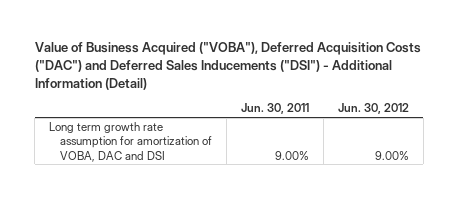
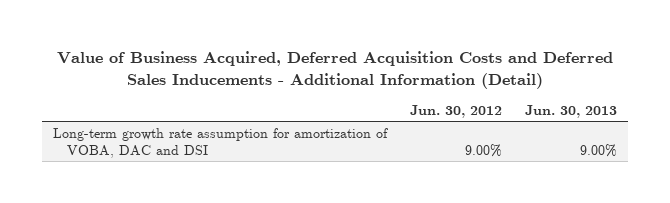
- Value of Business Acquired ("VOBA"), Deferred Acquisition Costs ("DAC") and Deferred Sales Inducements ("DSI") - Additional Information (Detail)
+ Value of Business Acquired, Deferred Acquisition Costs and Deferred Sales Inducements - Additional Information (Detail)
- | Jun. 30, 2011 | Jun. 30, 2012
+ | Jun. 30, 2012 | Jun. 30, 2013
- Long term growth rate assumption for amortization of VOBA, DAC and DSI | 9.00% | 9.00%
+ Long-term growth rate assumption for amortization of VOBA, DAC and DSI | 9.00% | 9.00%

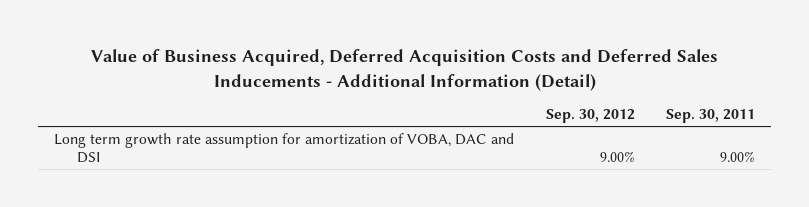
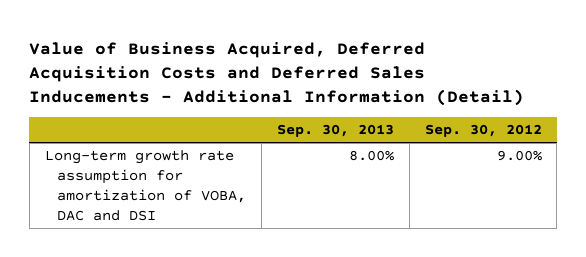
- | Sep. 30, 2012 | Sep. 30, 2011
+ | Sep. 30, 2013 | Sep. 30, 2012
- Long term growth rate assumption for amortization of VOBA, DAC and DSI | 9.00% | 9.00%
+ Long-term growth rate assumption for amortization of VOBA, DAC and DSI | 8.00% | 9.00%

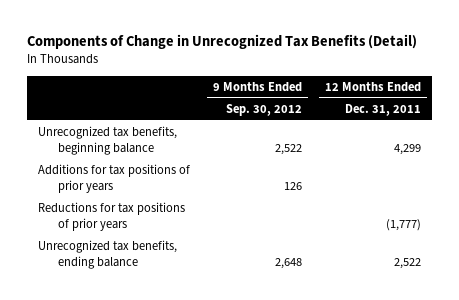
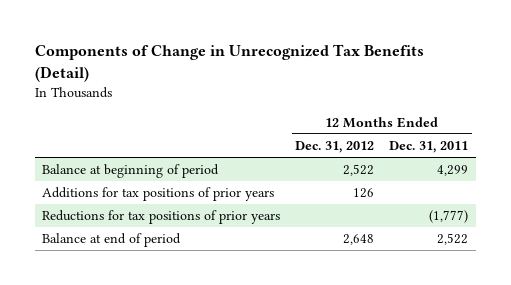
- | 9 Months Ended Sep. 30, 2012 | 12 Months Ended Dec. 31, 2011
+ | 12 Months Ended Dec. 31, 2012 | 12 Months Ended Dec. 31, 2011
- Unrecognized tax benefits, beginning balance | 2,522 | 4,299
+ Balance at beginning of period | 2,522 | 4,299
- Unrecognized tax benefits, ending balance | 2,648 | 2,522
+ Balance at end of period | 2,648 | 2,522

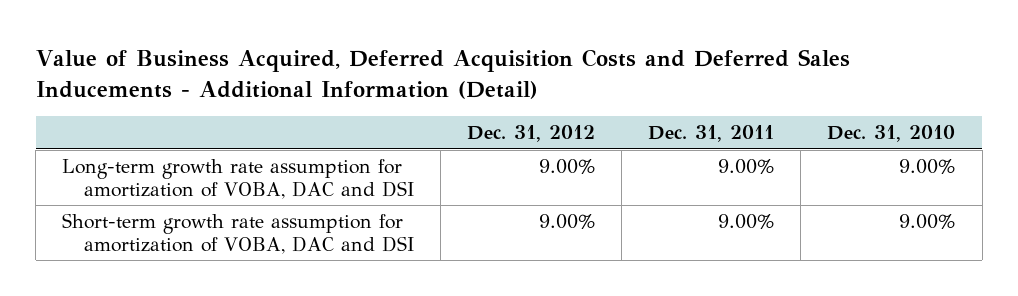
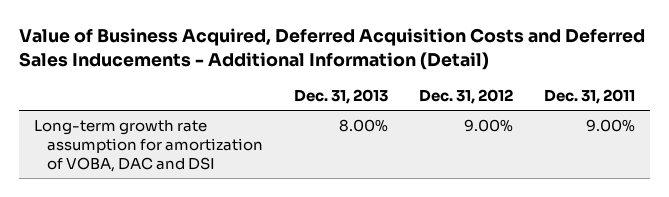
- | Dec. 31, 2012 | Dec. 31, 2011 | Dec. 31, 2010
+ | Dec. 31, 2013 | Dec. 31, 2012 | Dec. 31, 2011
- Short-term growth rate assumption for amortization of VOBA, DAC and DSI | 9.00% | 9.00% | 9.00%

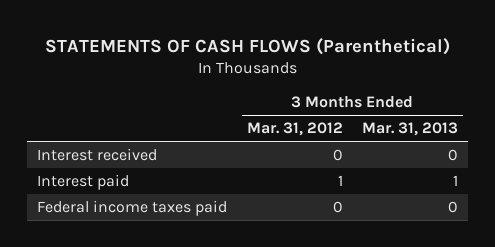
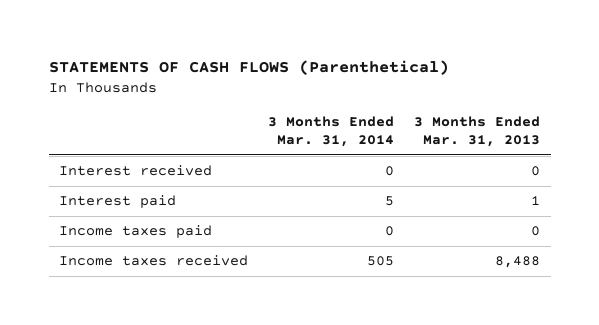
- | 3 Months Ended Mar. 31, 2012 | 3 Months Ended Mar. 31, 2013
+ | 3 Months Ended Mar. 31, 2014 | 3 Months Ended Mar. 31, 2013
- Federal income taxes paid | 0 | 0
+ Income taxes paid | 0 | 0
+ Income taxes received | 505 | 8,488

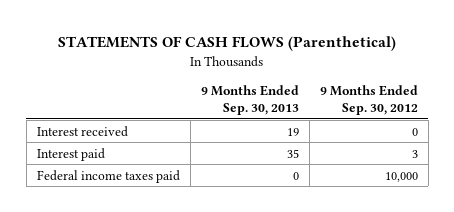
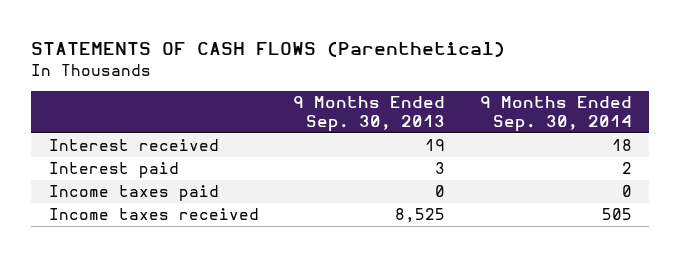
- | 9 Months Ended Sep. 30, 2013 | 9 Months Ended Sep. 30, 2012
+ | 9 Months Ended Sep. 30, 2013 | 9 Months Ended Sep. 30, 2014
- Interest paid | 35 | 3
- Federal income taxes paid | 0 | 10,000
+ Interest paid | 3 | 2
+ Income taxes paid | 0 | 0
+ Income taxes received | 8,525 | 505

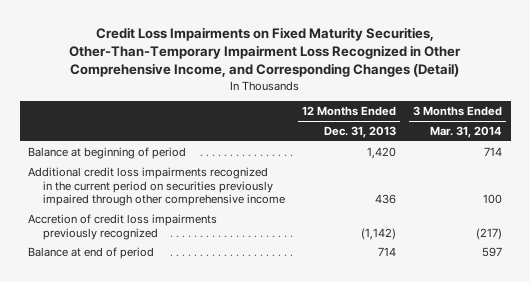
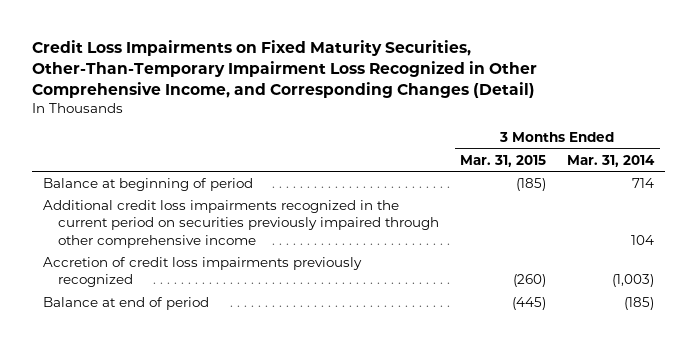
- | 12 Months Ended Dec. 31, 2013 | 3 Months Ended Mar. 31, 2014
+ | 3 Months Ended Mar. 31, 2015 | 3 Months Ended Mar. 31, 2014
- Additional credit loss impairments recognized in the current period on securities previously impaired through other comprehensive income | 436 | 100
- Accretion of credit loss impairments previously recognized | (1,142) | (217)
- Balance at end of period | 714 | 597
+ Additional credit loss impairments recognized in the current period on securities previously impaired through other comprehensive income | | 104
+ Accretion of credit loss impairments previously recognized | (260) | (1,003)
+ Balance at end of period | (445) | (185)

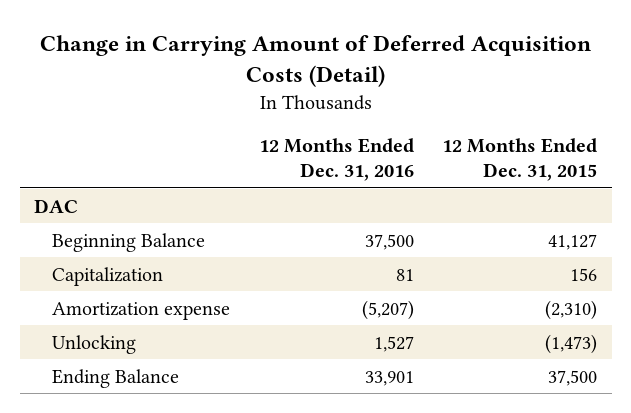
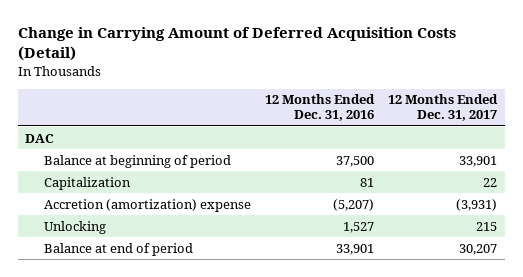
- | 12 Months Ended Dec. 31, 2016 | 12 Months Ended Dec. 31, 2015
+ | 12 Months Ended Dec. 31, 2016 | 12 Months Ended Dec. 31, 2017
- Beginning Balance | 37,500 | 41,127
+ Balance at beginning of period | 37,500 | 33,901
- Amortization expense | (5,207) | (2,310)
+ Accretion (amortization) expense | (5,207) | (3,931)
- Ending Balance | 33,901 | 37,500
+ Balance at end of period | 33,901 | 30,207

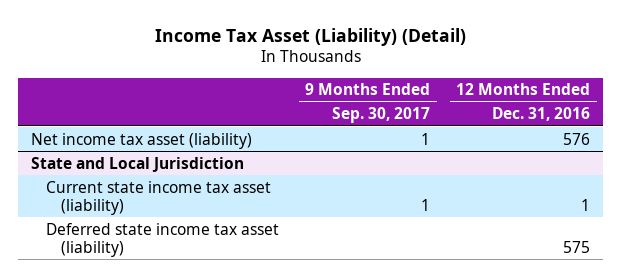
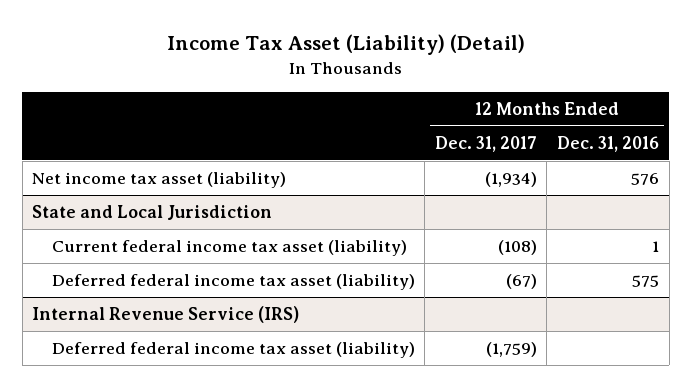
- | 9 Months Ended Sep. 30, 2017 | 12 Months Ended Dec. 31, 2016
+ | 12 Months Ended Dec. 31, 2017 | 12 Months Ended Dec. 31, 2016
@ State and Local Jurisdiction
- Current state income tax asset (liability) | 1 | 1
- Deferred state income tax asset (liability) | | 575
+ Current federal income tax asset (liability) | (108) | 1
+ Deferred federal income tax asset (liability) | (67) | 575
+ Internal Revenue Service (IRS)
+ Deferred federal income tax asset (liability) | (1,759) |

